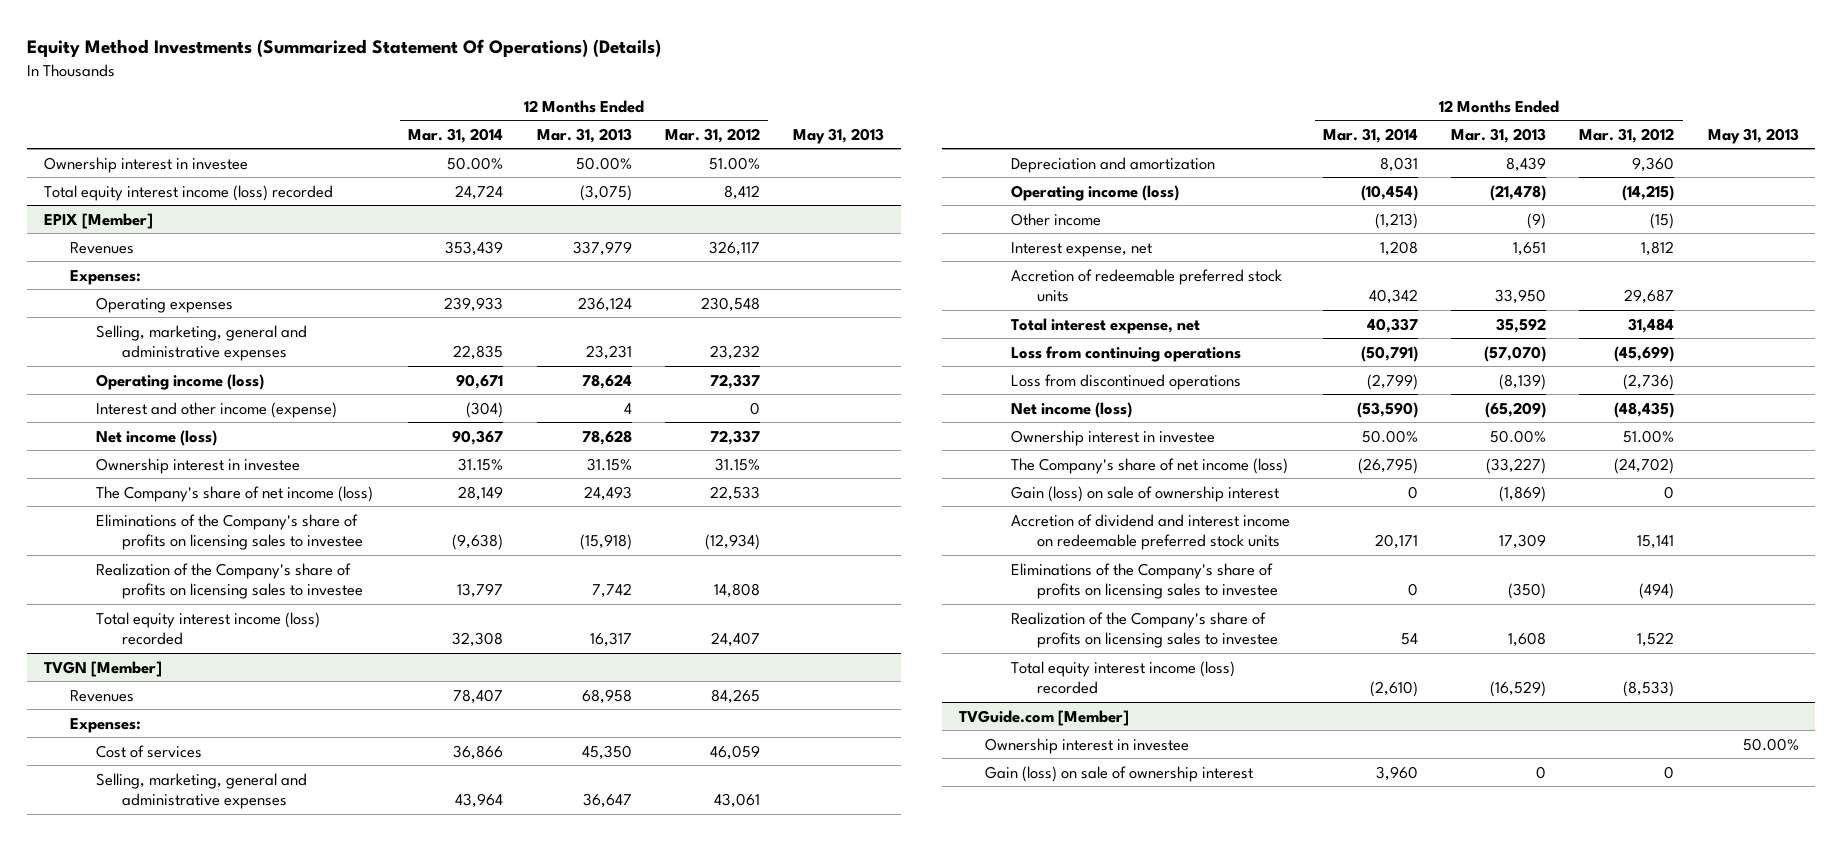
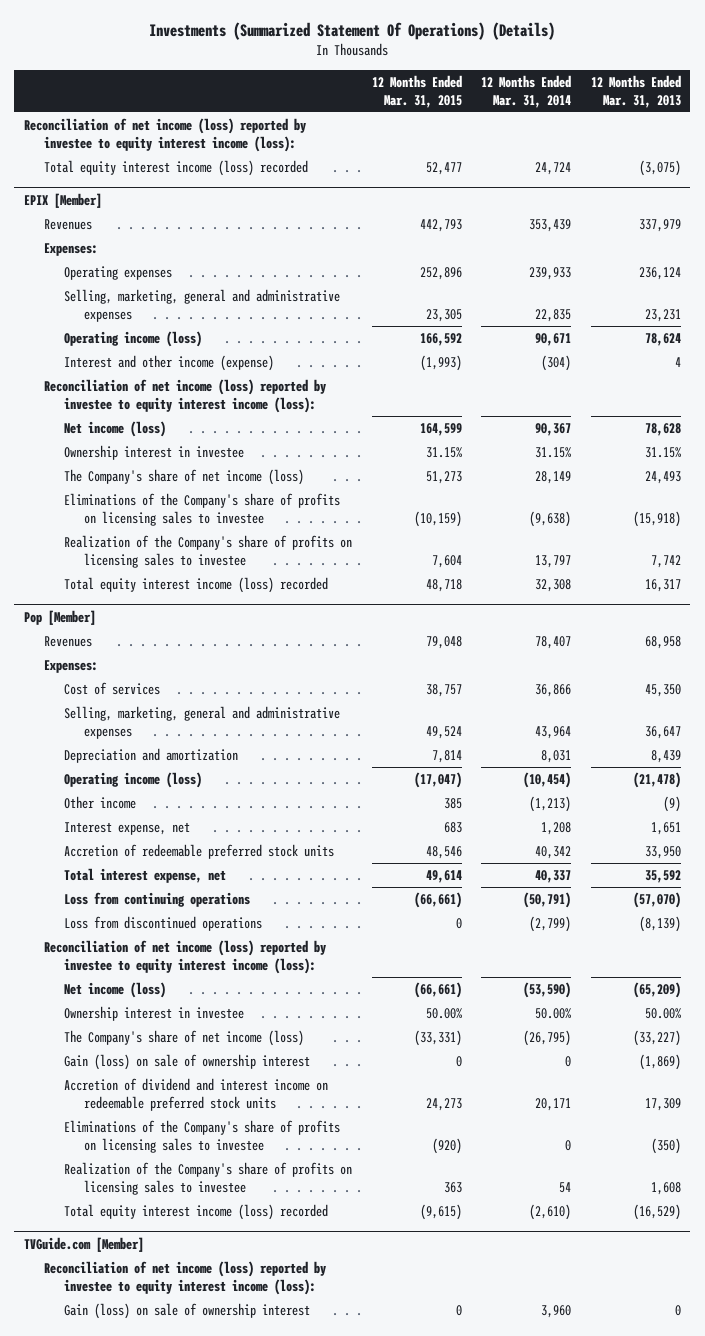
- Equity Method Investments (Summarized Statement Of Operations) (Details)
+ Investments (Summarized Statement Of Operations) (Details)
- | 12 Months Ended Mar. 31, 2014 | 12 Months Ended Mar. 31, 2013 | 12 Months Ended Mar. 31, 2012 | May 31, 2013
+ | 12 Months Ended Mar. 31, 2015 | 12 Months Ended Mar. 31, 2014 | 12 Months Ended Mar. 31, 2013
- Ownership interest in investee | 50.00% | 50.00% | 51.00% |
+ Reconciliation of net income (loss) reported by investee to equity interest income (loss):
@ EPIX [Member]
+ Reconciliation of net income (loss) reported by investee to equity interest income (loss):
- TVGN [Member]
+ Pop [Member]
+ Reconciliation of net income (loss) reported by investee to equity interest income (loss):
@ TVGuide.com [Member]
- Ownership interest in investee | | | | 50.00%
+ Reconciliation of net income (loss) reported by investee to equity interest income (loss):

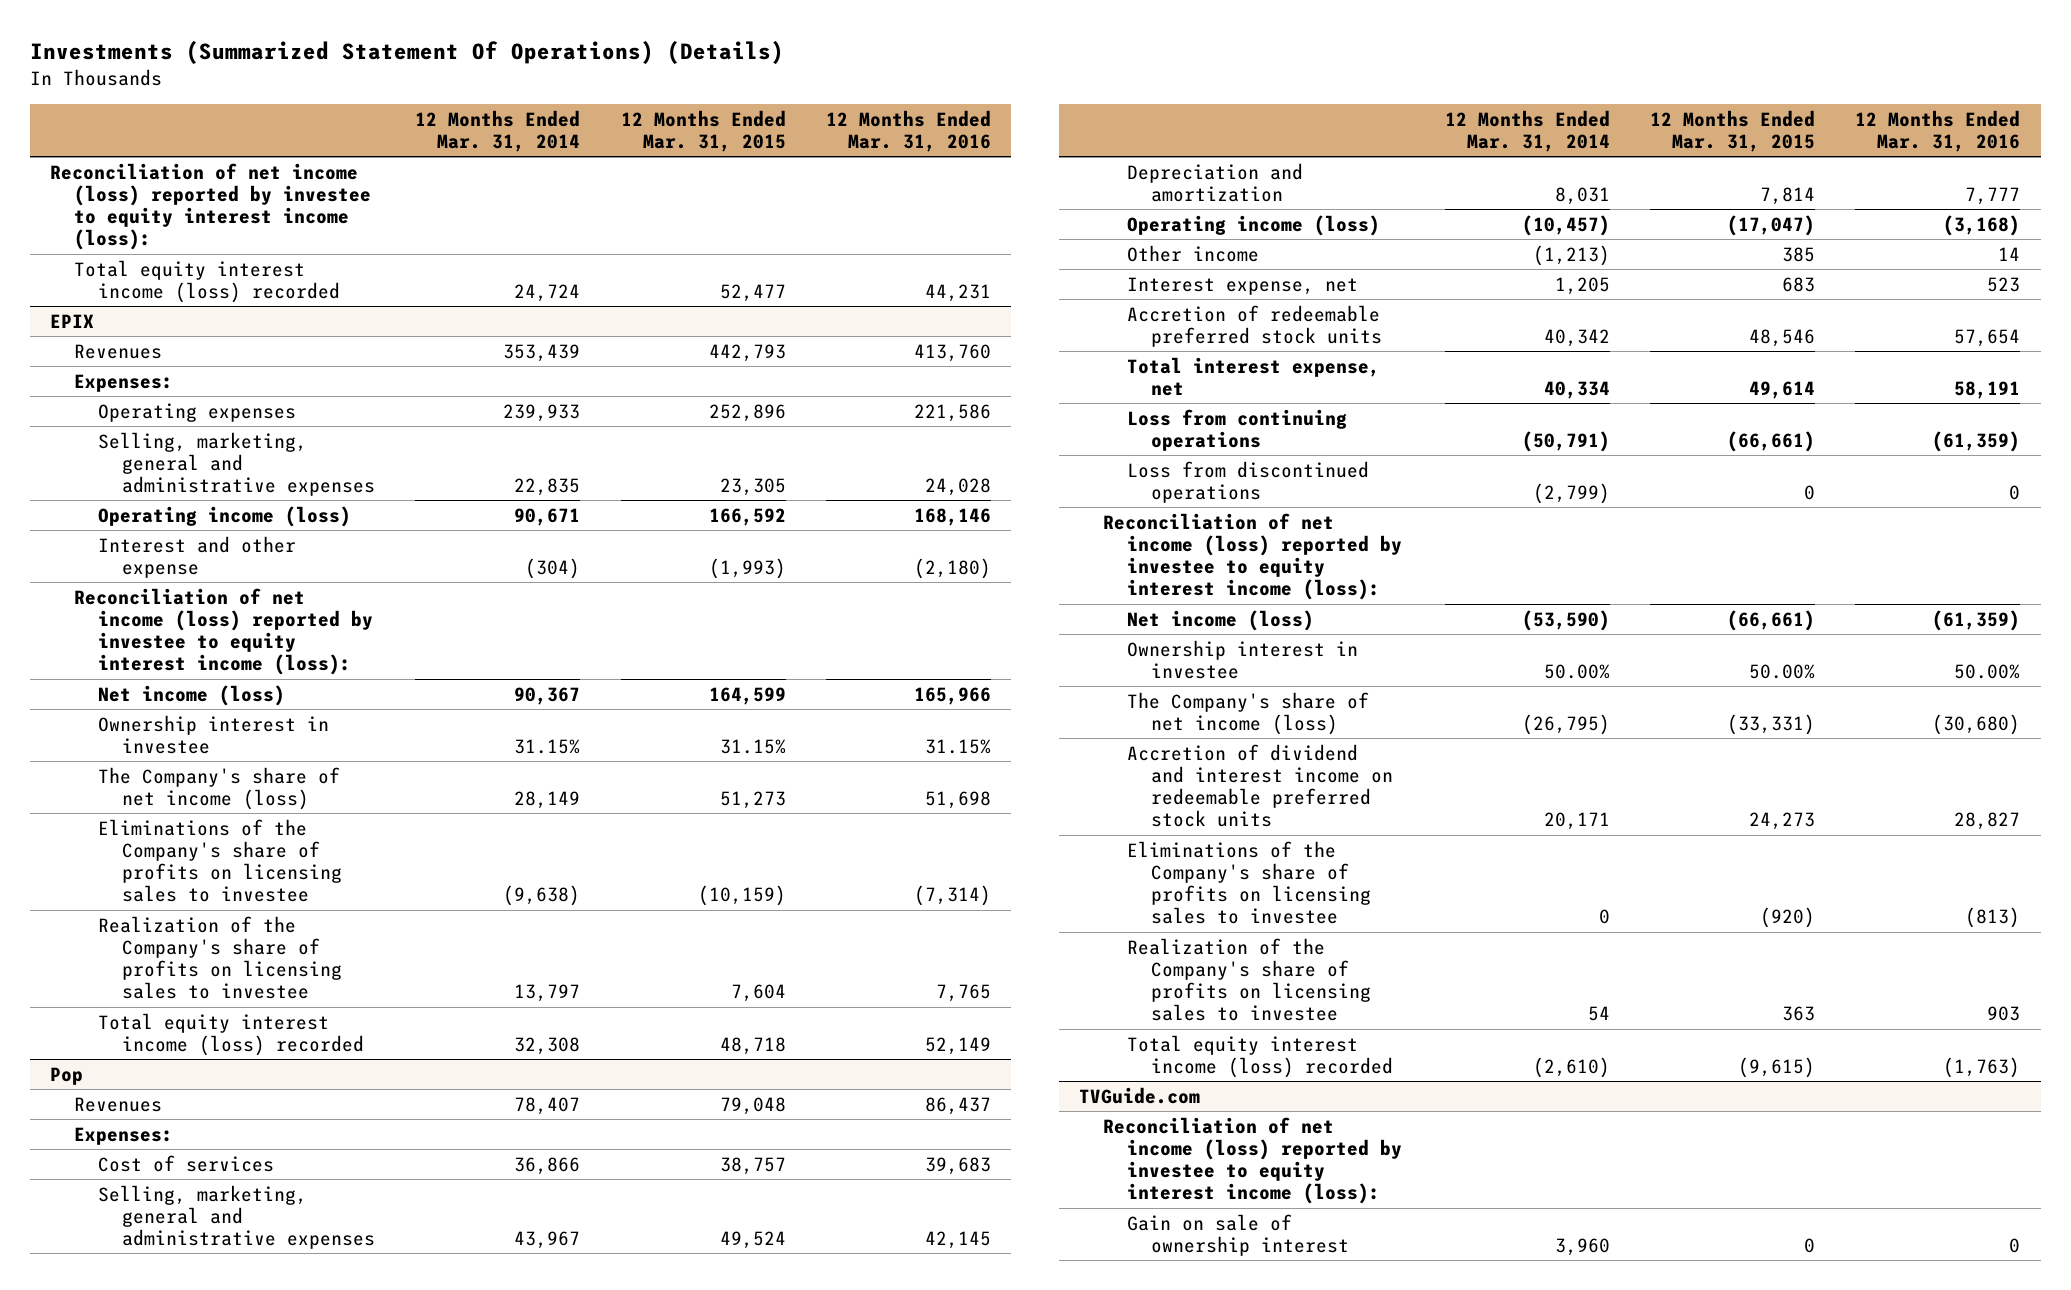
- | 12 Months Ended Mar. 31, 2015 | 12 Months Ended Mar. 31, 2014 | 12 Months Ended Mar. 31, 2013
+ | 12 Months Ended Mar. 31, 2014 | 12 Months Ended Mar. 31, 2015 | 12 Months Ended Mar. 31, 2016
- EPIX [Member]
+ EPIX
- Interest and other income (expense) | (1,993) | (304) | 4
+ Interest and other expense | (304) | (1,993) | (2,180)
- Pop [Member]
+ Pop
- Selling, marketing, general and administrative expenses | 49,524 | 43,964 | 36,647
+ Selling, marketing, general and administrative expenses | 43,967 | 49,524 | 42,145
- Operating income (loss) | (17,047) | (10,454) | (21,478)
+ Operating income (loss) | (10,457) | (17,047) | (3,168)
- Interest expense, net | 683 | 1,208 | 1,651
+ Interest expense, net | 1,205 | 683 | 523
- Total interest expense, net | 49,614 | 40,337 | 35,592
+ Total interest expense, net | 40,334 | 49,614 | 58,191
- Gain (loss) on sale of ownership interest | 0 | 0 | (1,869)
- TVGuide.com [Member]
+ TVGuide.com
- Gain (loss) on sale of ownership interest | 0 | 3,960 | 0
+ Gain on sale of ownership interest | 3,960 | 0 | 0

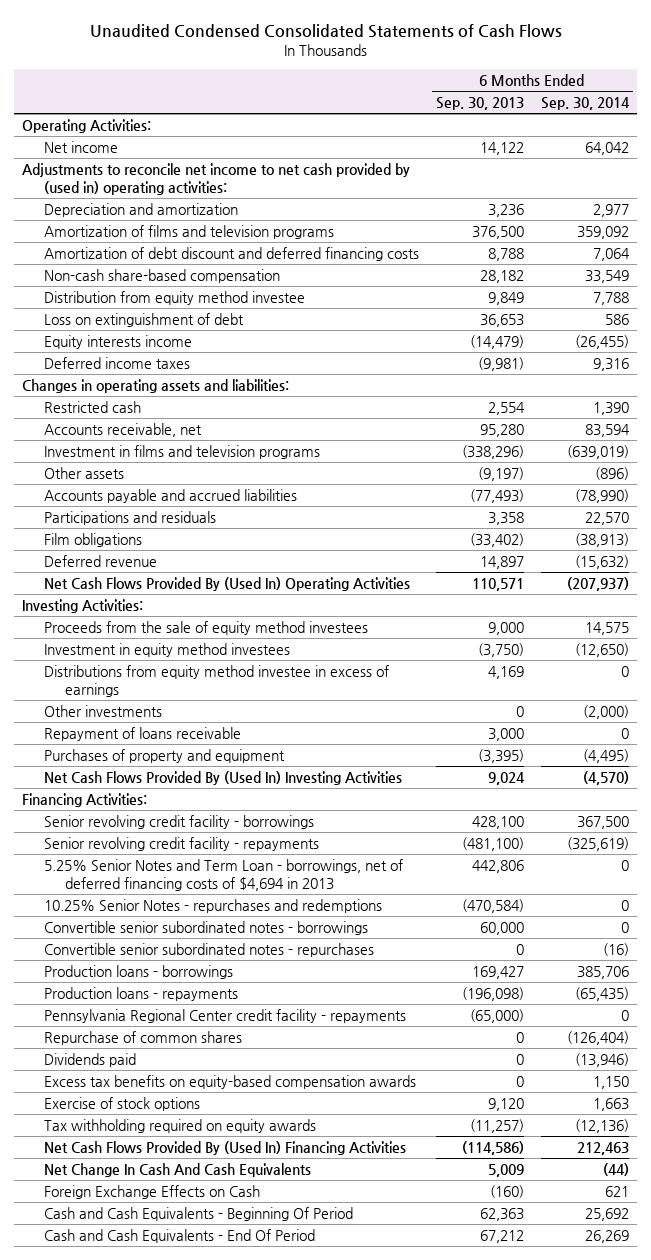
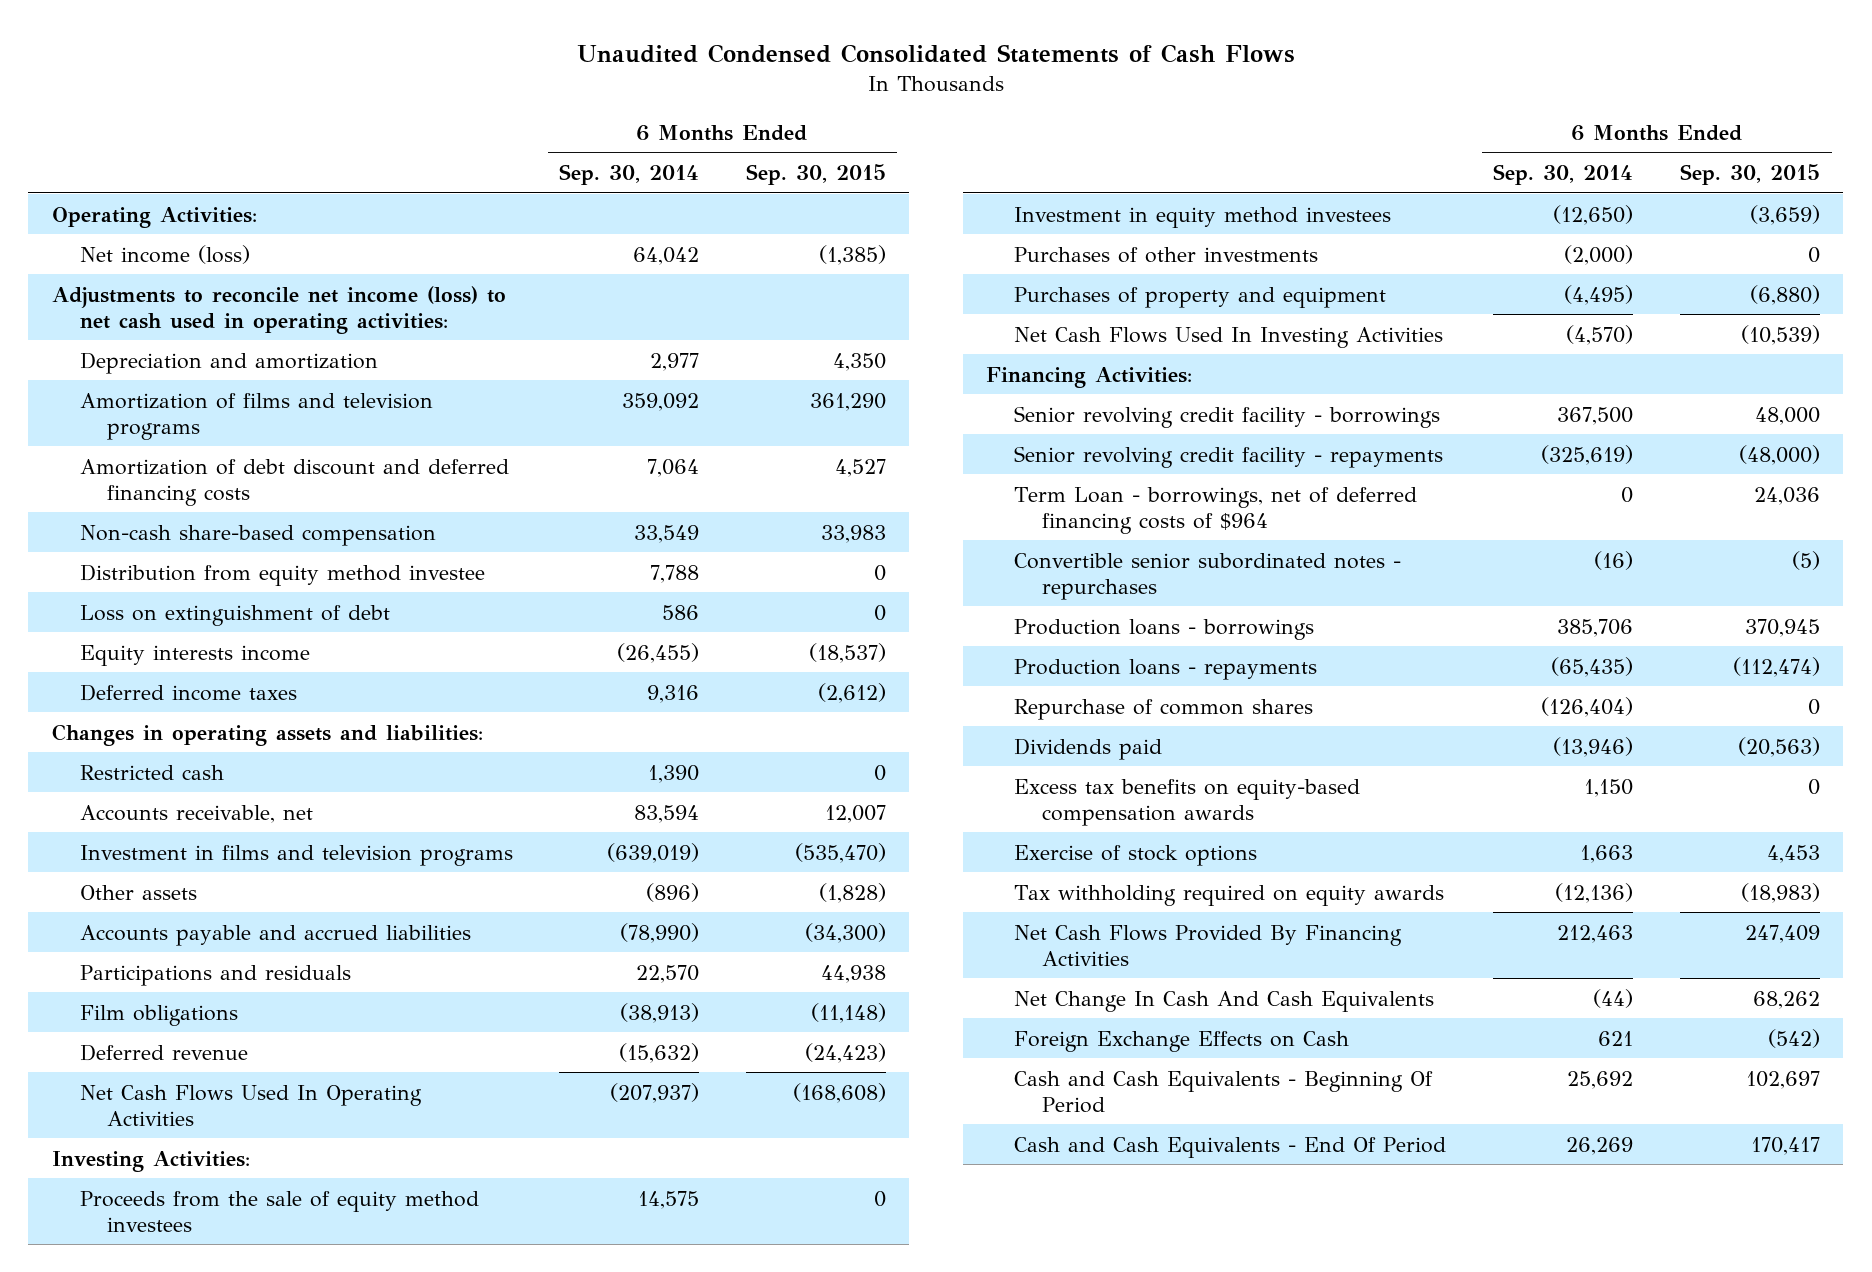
- | 6 Months Ended Sep. 30, 2013 | 6 Months Ended Sep. 30, 2014
+ | 6 Months Ended Sep. 30, 2014 | 6 Months Ended Sep. 30, 2015
- Net income | 14,122 | 64,042
- Adjustments to reconcile net income to net cash provided by (used in) operating activities:
+ Net income (loss) | 64,042 | (1,385)
+ Adjustments to reconcile net income (loss) to net cash used in operating activities:
- Net Cash Flows Provided By (Used In) Operating Activities | 110,571 | (207,937)
+ Net Cash Flows Used In Operating Activities | (207,937) | (168,608)
- Distributions from equity method investee in excess of earnings | 4,169 | 0
- Other investments | 0 | (2,000)
- Repayment of loans receivable | 3,000 | 0
+ Purchases of other investments | (2,000) | 0
- Net Cash Flows Provided By (Used In) Investing Activities | 9,024 | (4,570)
+ Net Cash Flows Used In Investing Activities | (4,570) | (10,539)
- 5.25% Senior Notes and Term Loan - borrowings, net of deferred financing costs of $4,694 in 2013 | 442,806 | 0
- 10.25% Senior Notes - repurchases and redemptions | (470,584) | 0
- Convertible senior subordinated notes - borrowings | 60,000 | 0
+ Term Loan - borrowings, net of deferred financing costs of $964 | 0 | 24,036
- Pennsylvania Regional Center credit facility - repayments | (65,000) | 0
- Net Cash Flows Provided By (Used In) Financing Activities | (114,586) | 212,463
+ Net Cash Flows Provided By Financing Activities | 212,463 | 247,409

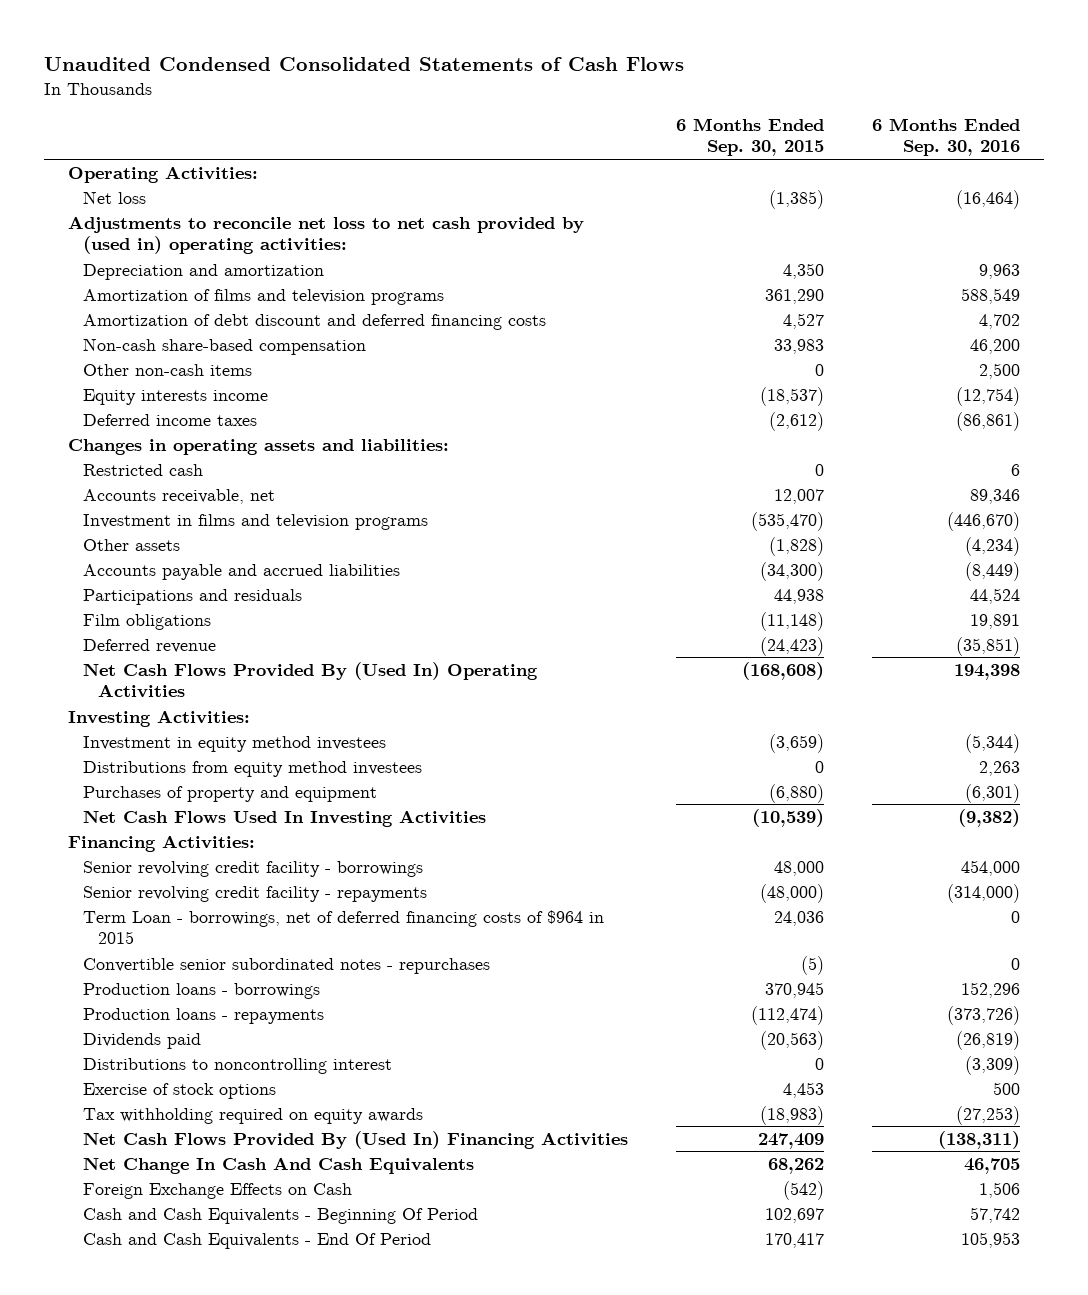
- | 6 Months Ended Sep. 30, 2014 | 6 Months Ended Sep. 30, 2015
+ | 6 Months Ended Sep. 30, 2015 | 6 Months Ended Sep. 30, 2016
- Net income (loss) | 64,042 | (1,385)
- Adjustments to reconcile net income (loss) to net cash used in operating activities:
+ Net loss | (1,385) | (16,464)
+ Adjustments to reconcile net loss to net cash provided by (used in) operating activities:
- Distribution from equity method investee | 7,788 | 0
- Loss on extinguishment of debt | 586 | 0
+ Other non-cash items | 0 | 2,500
- Net Cash Flows Used In Operating Activities | (207,937) | (168,608)
+ Net Cash Flows Provided By (Used In) Operating Activities | (168,608) | 194,398
- Proceeds from the sale of equity method investees | 14,575 | 0
- Purchases of other investments | (2,000) | 0
+ Distributions from equity method investees | 0 | 2,263
- Term Loan - borrowings, net of deferred financing costs of $964 | 0 | 24,036
+ Term Loan - borrowings, net of deferred financing costs of $964 in 2015 | 24,036 | 0
- Repurchase of common shares | (126,404) | 0
- Excess tax benefits on equity-based compensation awards | 1,150 | 0
+ Distributions to noncontrolling interest | 0 | (3,309)
- Net Cash Flows Provided By Financing Activities | 212,463 | 247,409
+ Net Cash Flows Provided By (Used In) Financing Activities | 247,409 | (138,311)

